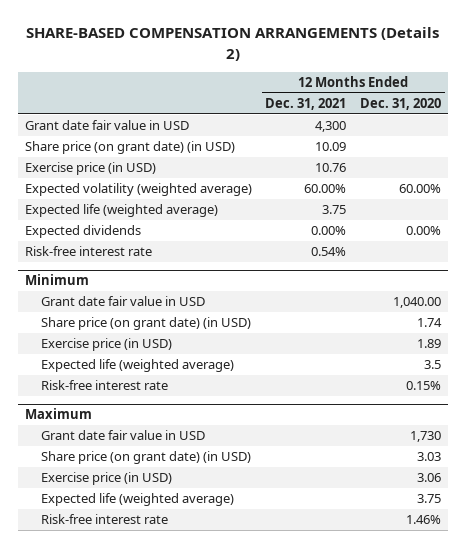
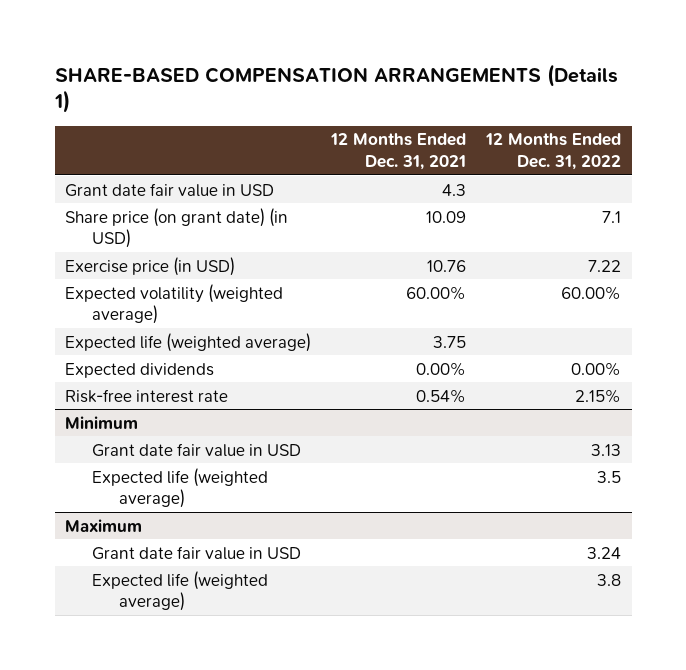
- SHARE-BASED COMPENSATION ARRANGEMENTS (Details 2)
+ SHARE-BASED COMPENSATION ARRANGEMENTS (Details 1)
- | 12 Months Ended Dec. 31, 2021 | 12 Months Ended Dec. 31, 2020
+ | 12 Months Ended Dec. 31, 2021 | 12 Months Ended Dec. 31, 2022
- Grant date fair value in USD | 4,300 |
+ Grant date fair value in USD | 4.3 |
@ Minimum
- Share price (on grant date) (in USD) | | 1.74
- Exercise price (in USD) | | 1.89
- Risk-free interest rate | | 0.15%
@ Maximum
- Share price (on grant date) (in USD) | | 3.03
- Exercise price (in USD) | | 3.06
- Risk-free interest rate | | 1.46%

